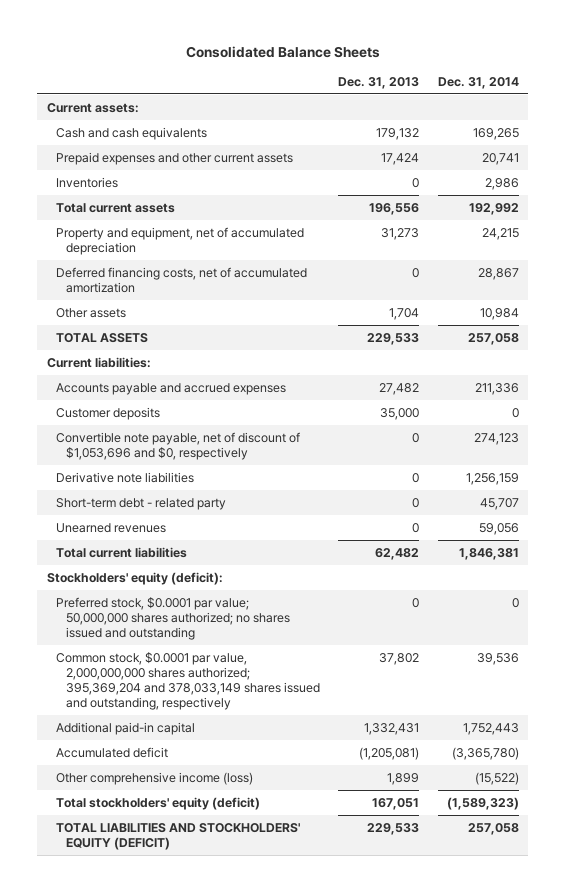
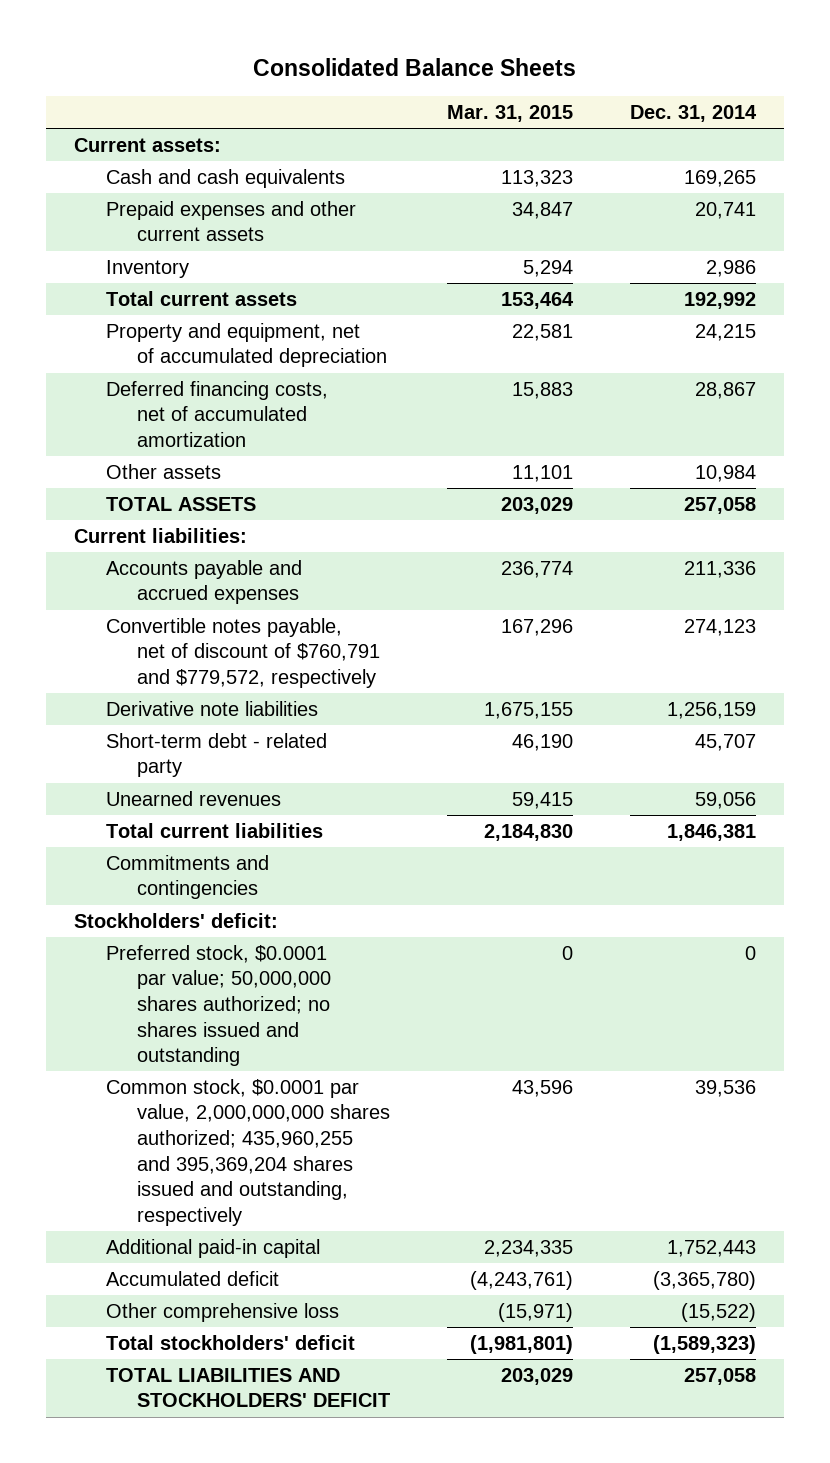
- | Dec. 31, 2013 | Dec. 31, 2014
+ | Mar. 31, 2015 | Dec. 31, 2014
- Inventories | 0 | 2,986
+ Inventory | 5,294 | 2,986
- Customer deposits | 35,000 | 0
- Convertible note payable, net of discount of $1,053,696 and $0, respectively | 0 | 274,123
+ Convertible notes payable, net of discount of $760,791 and $779,572, respectively | 167,296 | 274,123
- Stockholders' equity (deficit):
+ Commitments and contingencies
+ Stockholders' deficit:
- Common stock, $0.0001 par value, 2,000,000,000 shares authorized; 395,369,204 and 378,033,149 shares issued and outstanding, respectively | 37,802 | 39,536
+ Common stock, $0.0001 par value, 2,000,000,000 shares authorized; 435,960,255 and 395,369,204 shares issued and outstanding, respectively | 43,596 | 39,536
- Other comprehensive income (loss) | 1,899 | (15,522)
- Total stockholders' equity (deficit) | 167,051 | (1,589,323)
- TOTAL LIABILITIES AND STOCKHOLDERS' EQUITY (DEFICIT) | 229,533 | 257,058
+ Other comprehensive loss | (15,971) | (15,522)
+ Total stockholders' deficit | (1,981,801) | (1,589,323)
+ TOTAL LIABILITIES AND STOCKHOLDERS' DEFICIT | 203,029 | 257,058

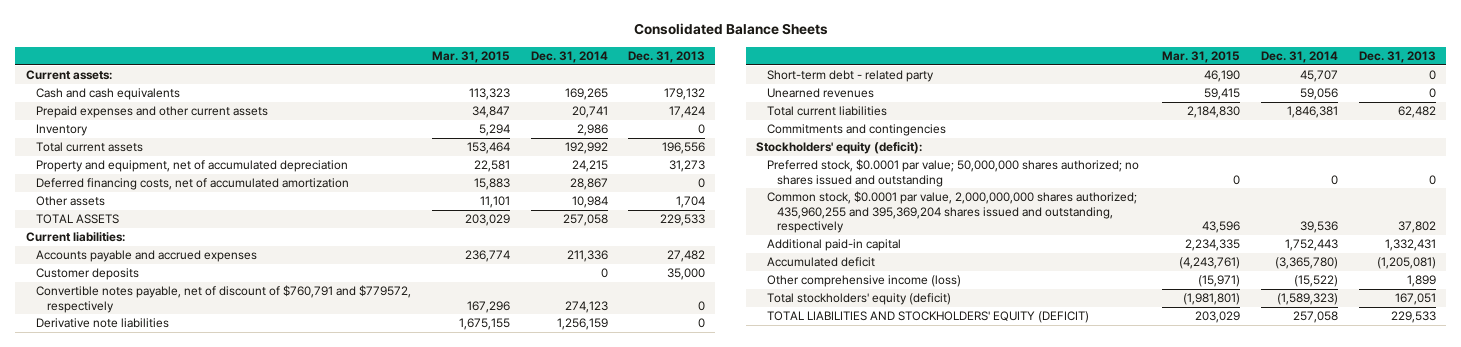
- | Mar. 31, 2015 | Dec. 31, 2014
+ | Mar. 31, 2015 | Dec. 31, 2014 | Dec. 31, 2013
- Convertible notes payable, net of discount of $760,791 and $779,572, respectively | 167,296 | 274,123
+ Customer deposits | | 0 | 35,000
+ Convertible notes payable, net of discount of $760,791 and $779572, respectively | 167,296 | 274,123 | 0
- Stockholders' deficit:
+ Stockholders' equity (deficit):
- Other comprehensive loss | (15,971) | (15,522)
- Total stockholders' deficit | (1,981,801) | (1,589,323)
- TOTAL LIABILITIES AND STOCKHOLDERS' DEFICIT | 203,029 | 257,058
+ Other comprehensive income (loss) | (15,971) | (15,522) | 1,899
+ Total stockholders' equity (deficit) | (1,981,801) | (1,589,323) | 167,051
+ TOTAL LIABILITIES AND STOCKHOLDERS' EQUITY (DEFICIT) | 203,029 | 257,058 | 229,533

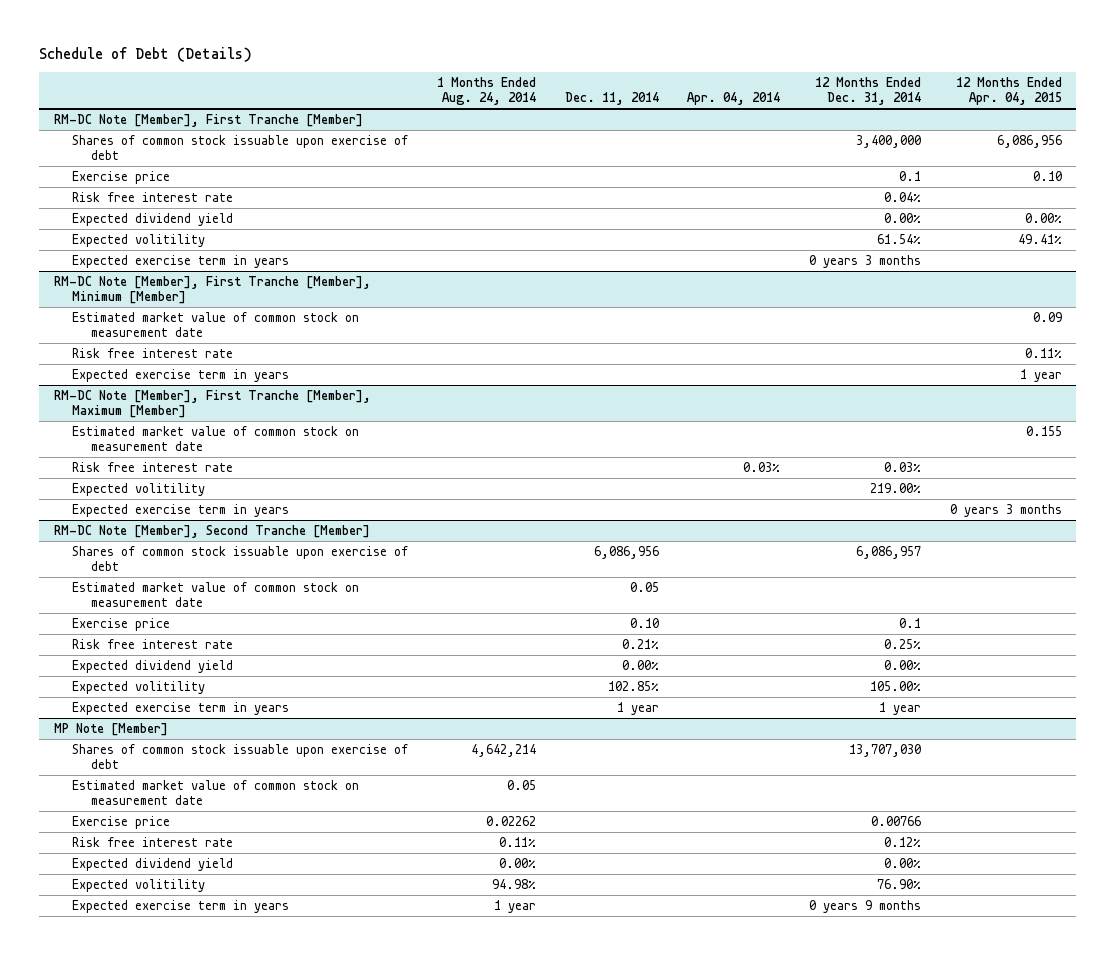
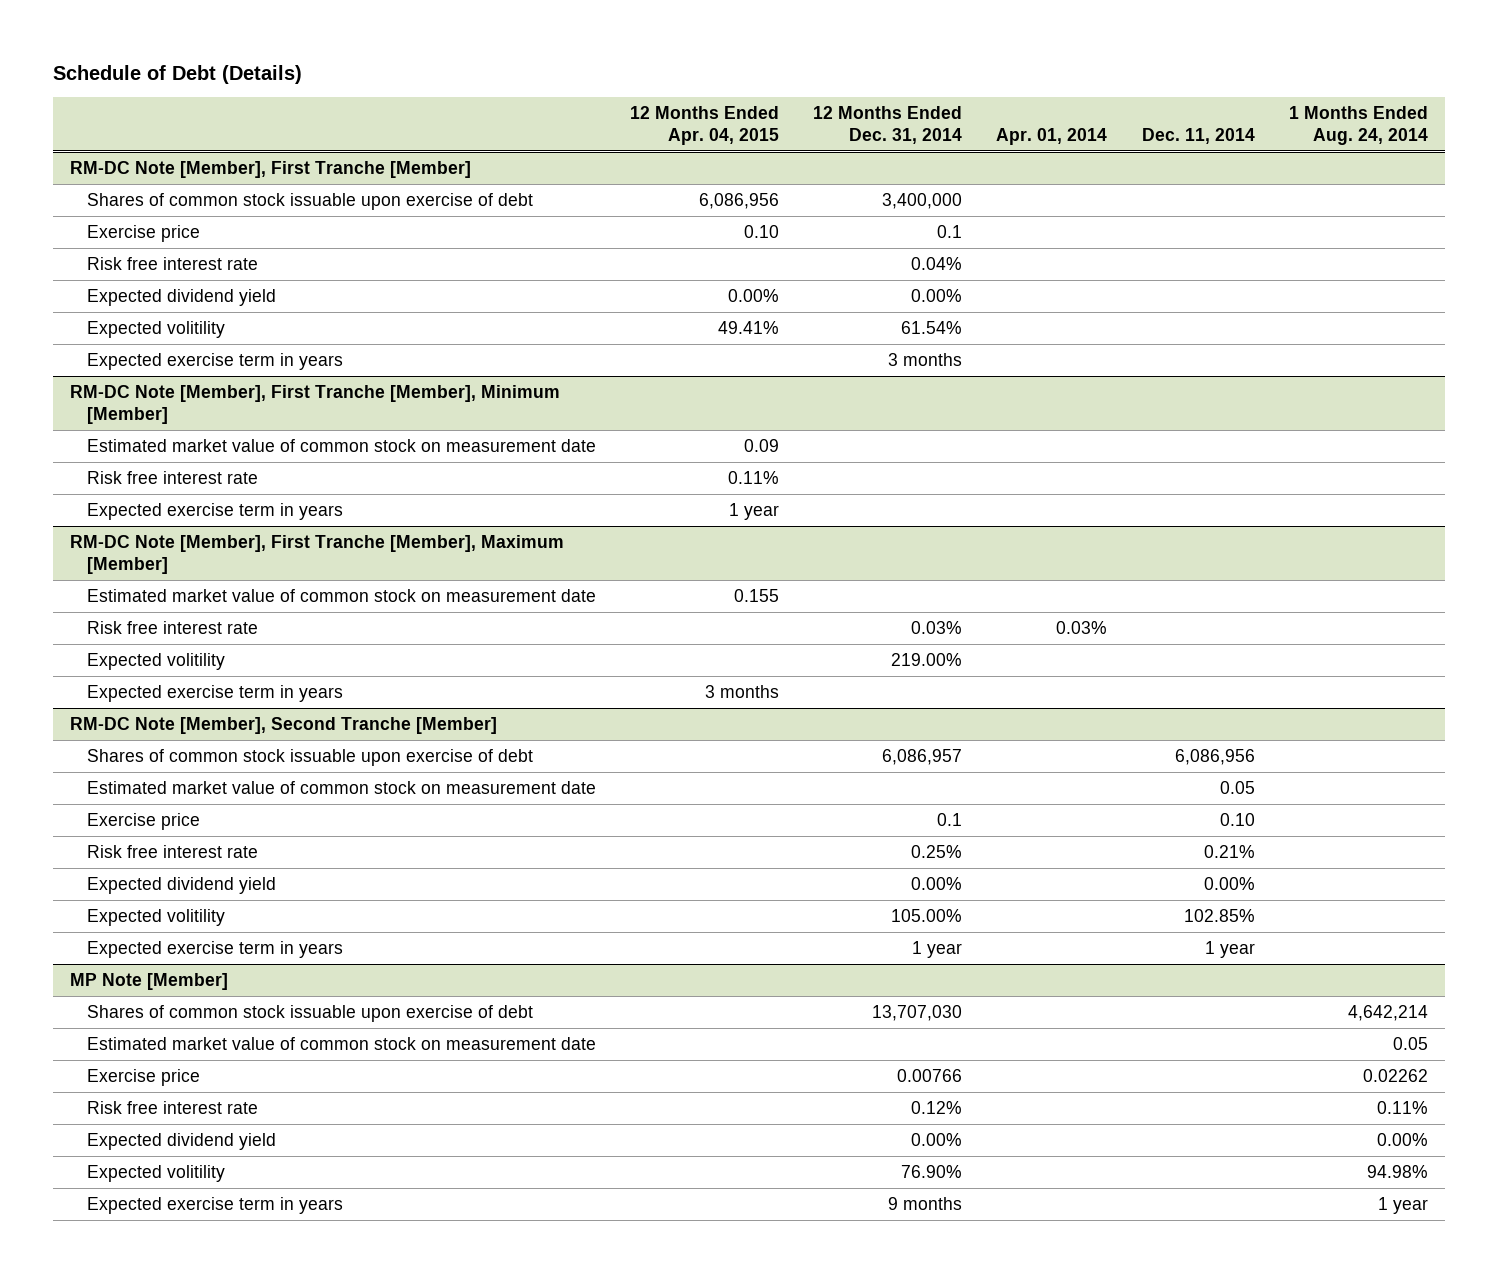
- | 1 Months Ended Aug. 24, 2014 | Dec. 11, 2014 | Apr. 04, 2014 | 12 Months Ended Dec. 31, 2014 | 12 Months Ended Apr. 04, 2015
+ | 12 Months Ended Apr. 04, 2015 | 12 Months Ended Dec. 31, 2014 | Apr. 01, 2014 | Dec. 11, 2014 | 1 Months Ended Aug. 24, 2014
@ RM-DC Note [Member], First Tranche [Member]
- Expected exercise term in years | | | | 0 years 3 months |
+ Expected exercise term in years | | 3 months | | |
@ RM-DC Note [Member], First Tranche [Member], Maximum [Member]
- Expected exercise term in years | | | | | 0 years 3 months
+ Expected exercise term in years | 3 months | | | |
@ MP Note [Member]
- Expected exercise term in years | 1 year | | | 0 years 9 months |
+ Expected exercise term in years | | 9 months | | | 1 year

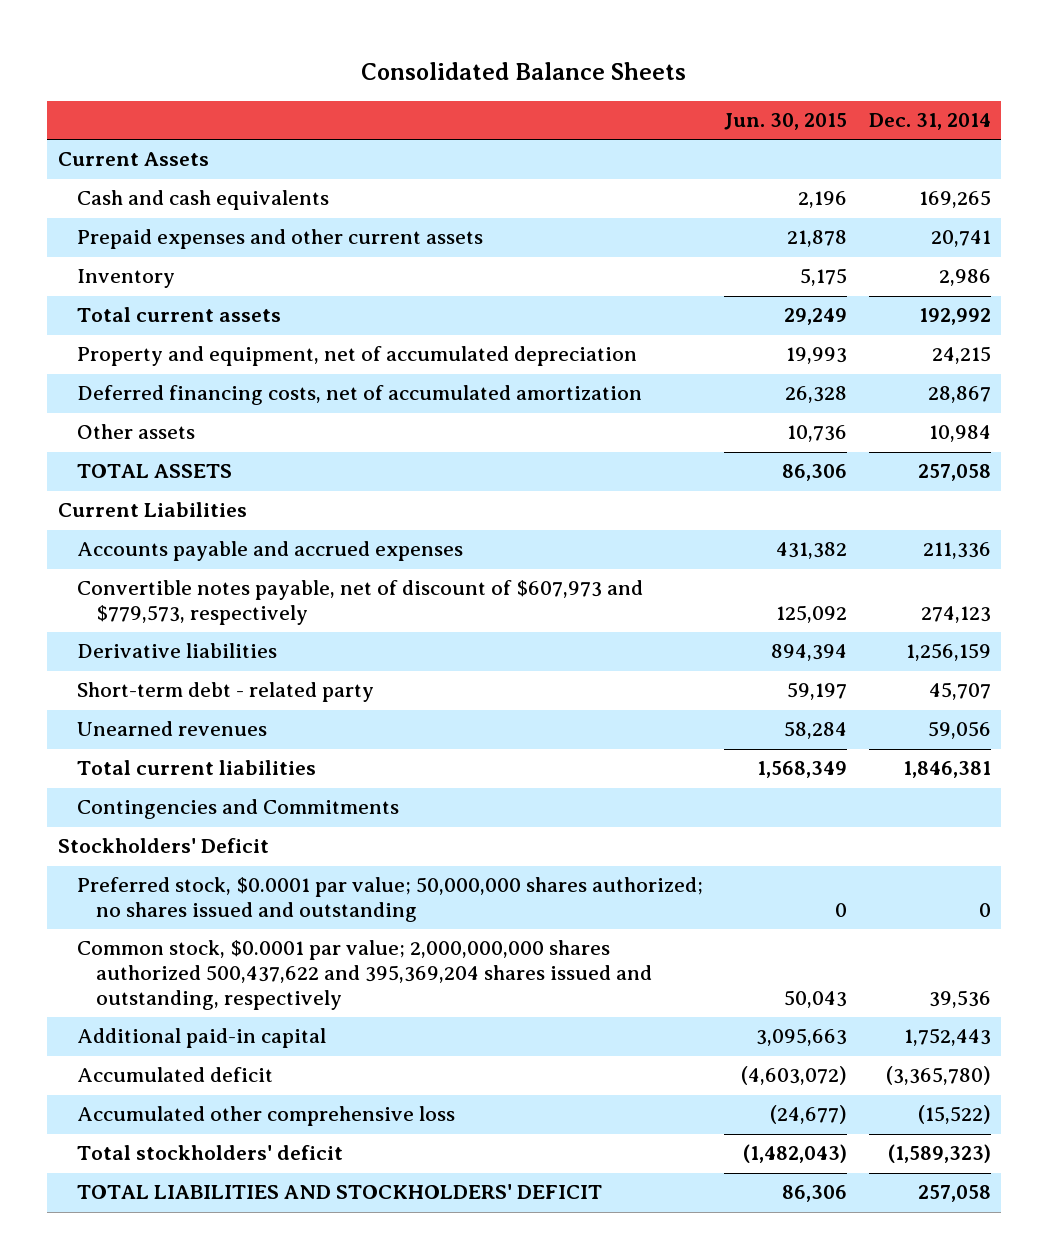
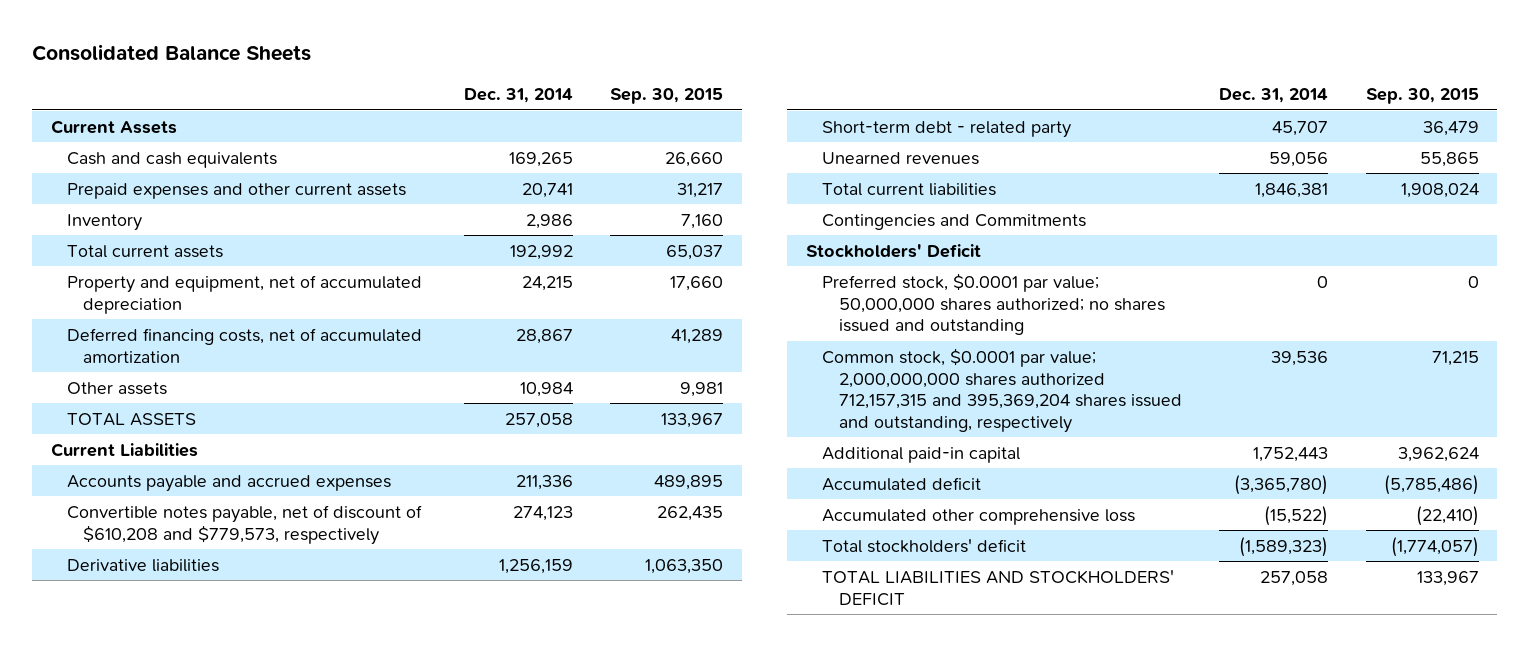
- | Jun. 30, 2015 | Dec. 31, 2014
+ | Dec. 31, 2014 | Sep. 30, 2015
- Convertible notes payable, net of discount of $607,973 and $779,573, respectively | 125,092 | 274,123
+ Convertible notes payable, net of discount of $610,208 and $779,573, respectively | 274,123 | 262,435
- Common stock, $0.0001 par value; 2,000,000,000 shares authorized 500,437,622 and 395,369,204 shares issued and outstanding, respectively | 50,043 | 39,536
+ Common stock, $0.0001 par value; 2,000,000,000 shares authorized 712,157,315 and 395,369,204 shares issued and outstanding, respectively | 39,536 | 71,215

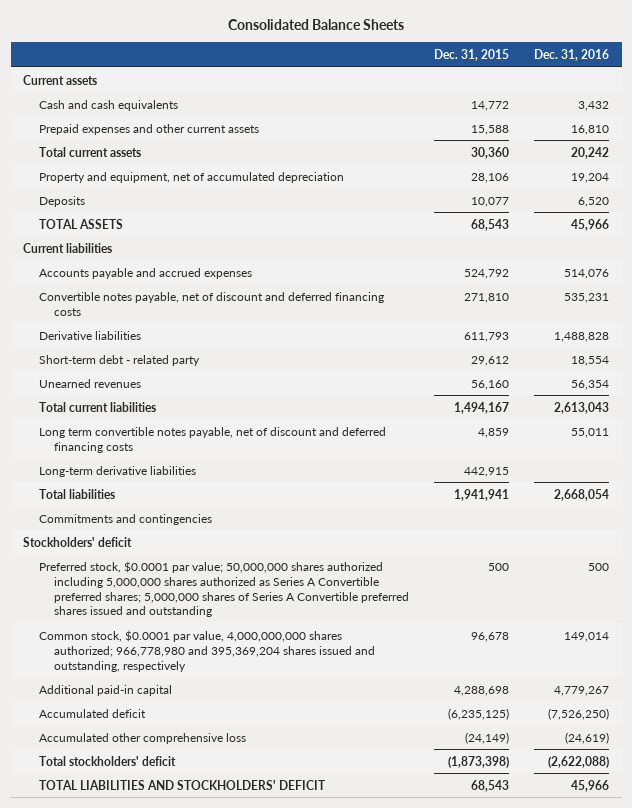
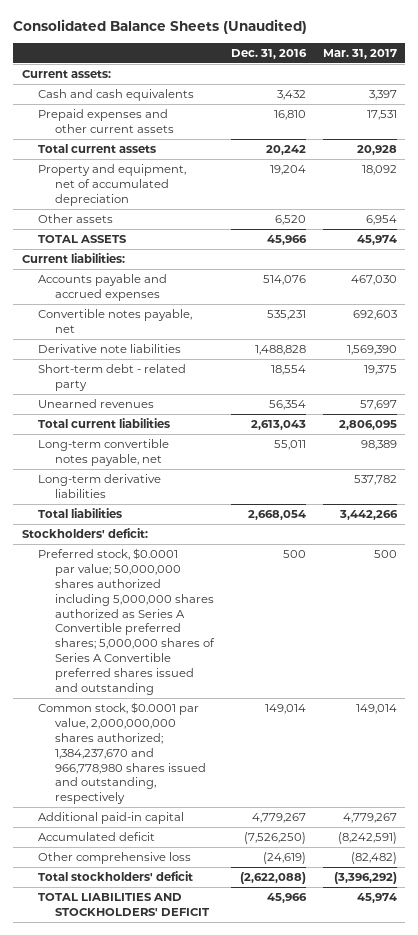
- Consolidated Balance Sheets
+ Consolidated Balance Sheets (Unaudited)
- | Dec. 31, 2015 | Dec. 31, 2016
+ | Dec. 31, 2016 | Mar. 31, 2017
- Current assets
+ Current assets:
- Deposits | 10,077 | 6,520
+ Other assets | 6,520 | 6,954
- Current liabilities
+ Current liabilities:
- Convertible notes payable, net of discount and deferred financing costs | 271,810 | 535,231
- Derivative liabilities | 611,793 | 1,488,828
+ Convertible notes payable, net | 535,231 | 692,603
+ Derivative note liabilities | 1,488,828 | 1,569,390
- Long term convertible notes payable, net of discount and deferred financing costs | 4,859 | 55,011
+ Long-term convertible notes payable, net | 55,011 | 98,389
- Commitments and contingencies
- Stockholders' deficit
+ Stockholders' deficit:
- Common stock, $0.0001 par value, 4,000,000,000 shares authorized; 966,778,980 and 395,369,204 shares issued and outstanding, respectively | 96,678 | 149,014
+ Common stock, $0.0001 par value, 2,000,000,000 shares authorized; 1,384,237,670 and 966,778,980 shares issued and outstanding, respectively | 149,014 | 149,014
- Accumulated other comprehensive loss | (24,149) | (24,619)
+ Other comprehensive loss | (24,619) | (82,482)

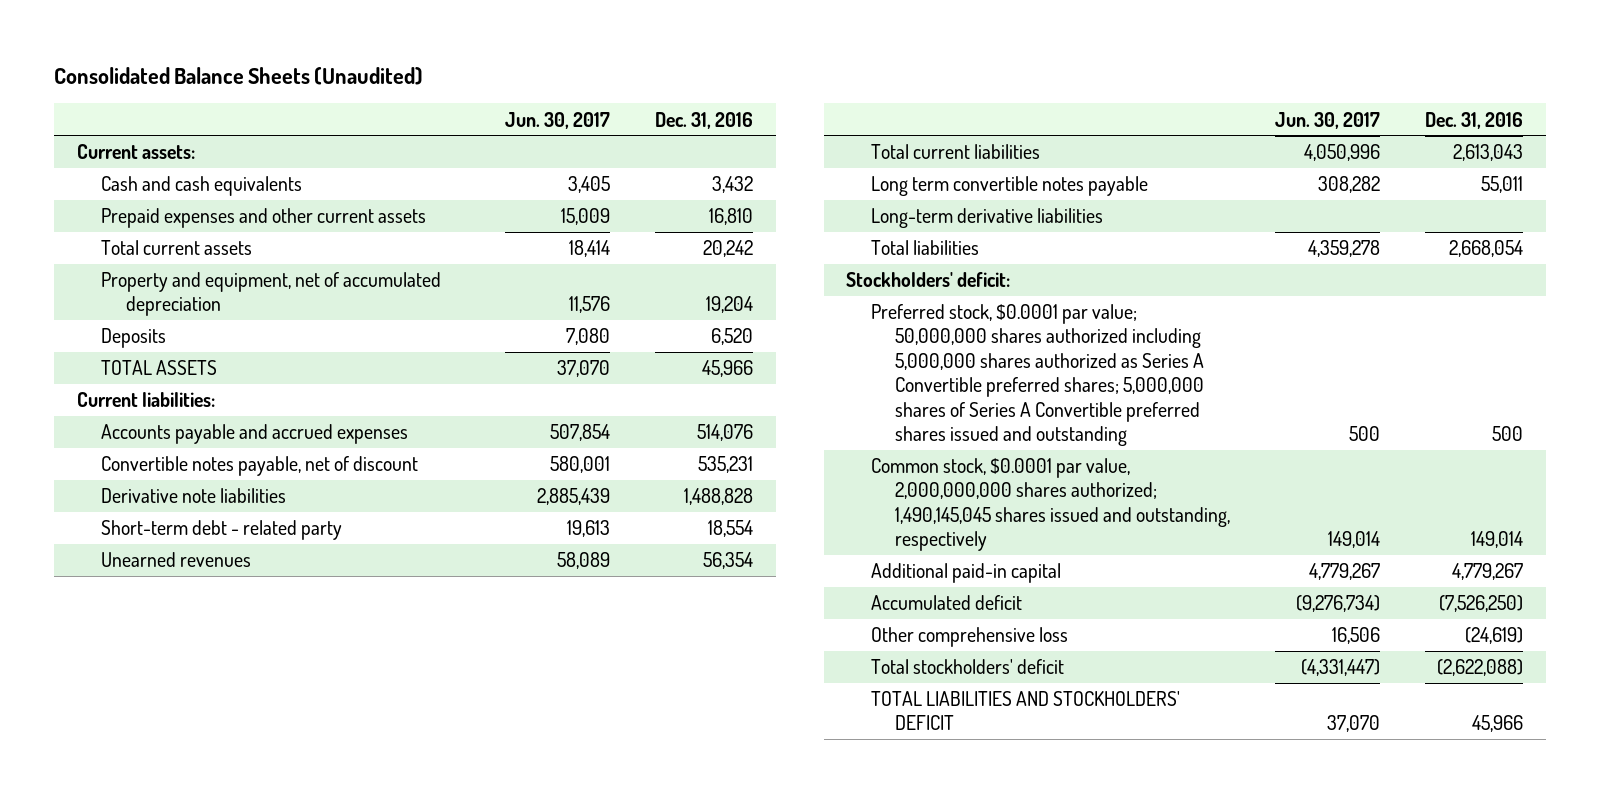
- | Dec. 31, 2016 | Mar. 31, 2017
+ | Jun. 30, 2017 | Dec. 31, 2016
- Other assets | 6,520 | 6,954
+ Deposits | 7,080 | 6,520
- Convertible notes payable, net | 535,231 | 692,603
+ Convertible notes payable, net of discount | 580,001 | 535,231
- Long-term convertible notes payable, net | 55,011 | 98,389
+ Long term convertible notes payable | 308,282 | 55,011
- Common stock, $0.0001 par value, 2,000,000,000 shares authorized; 1,384,237,670 and 966,778,980 shares issued and outstanding, respectively | 149,014 | 149,014
+ Common stock, $0.0001 par value, 2,000,000,000 shares authorized; 1,490,145,045 shares issued and outstanding, respectively | 149,014 | 149,014

